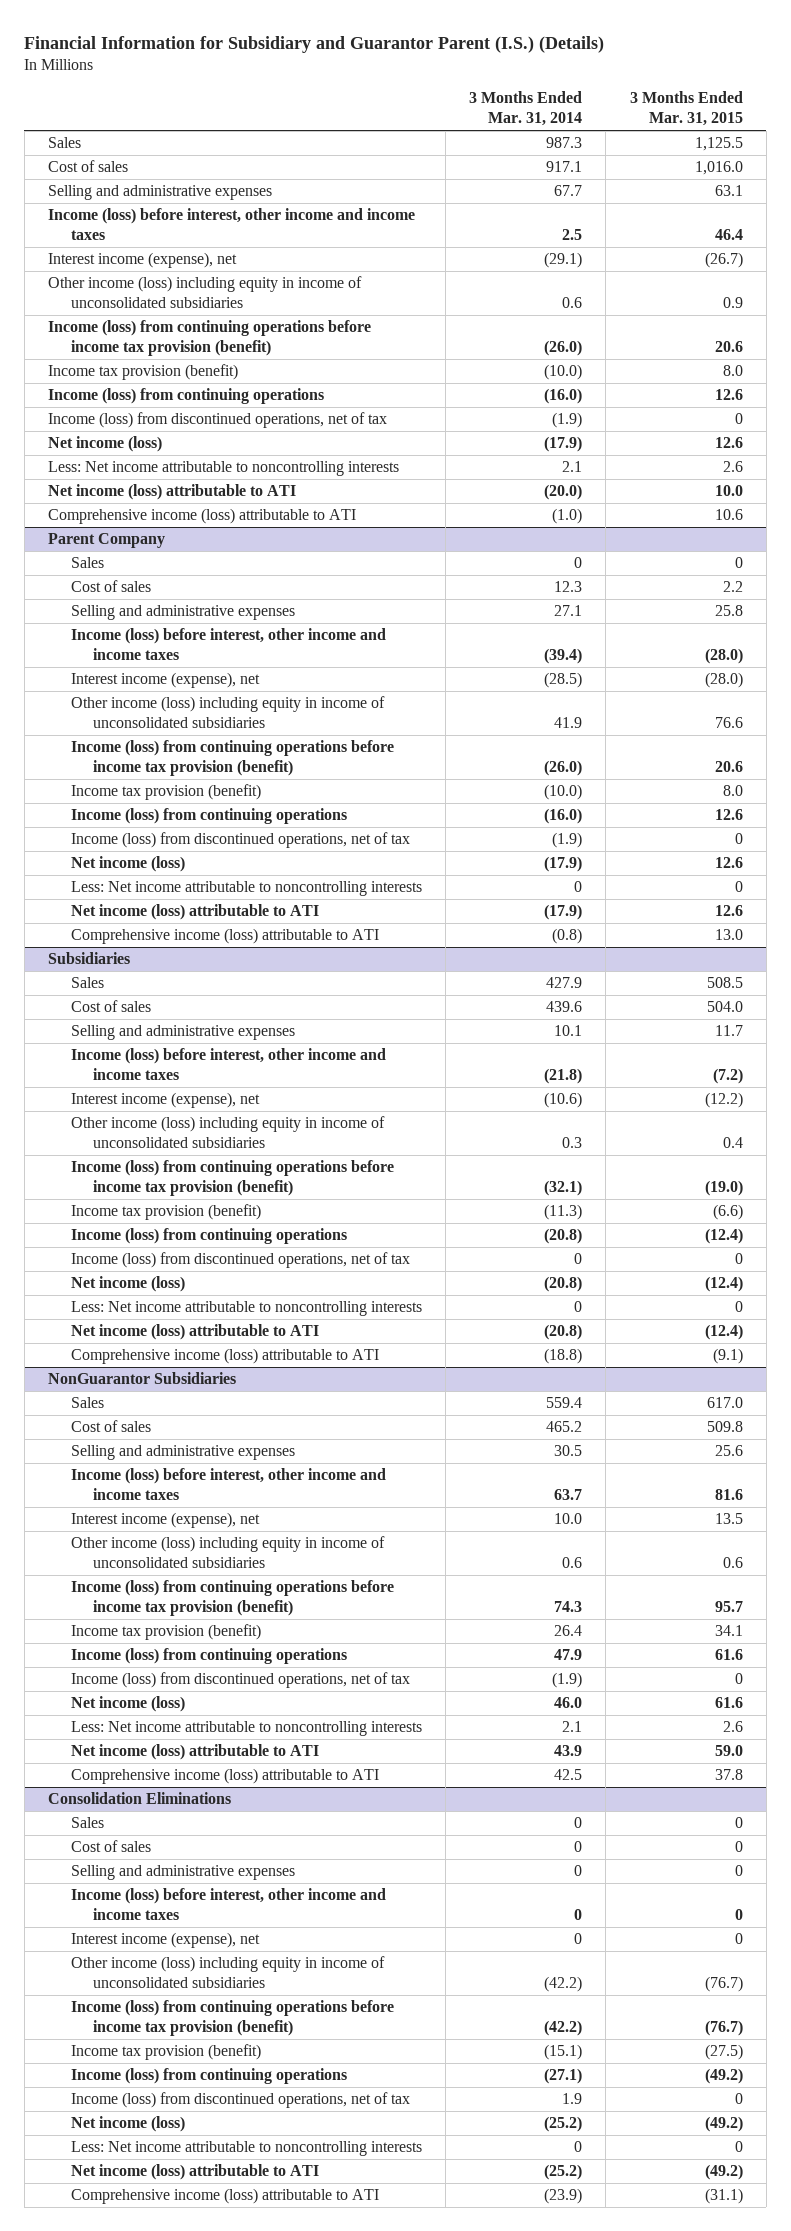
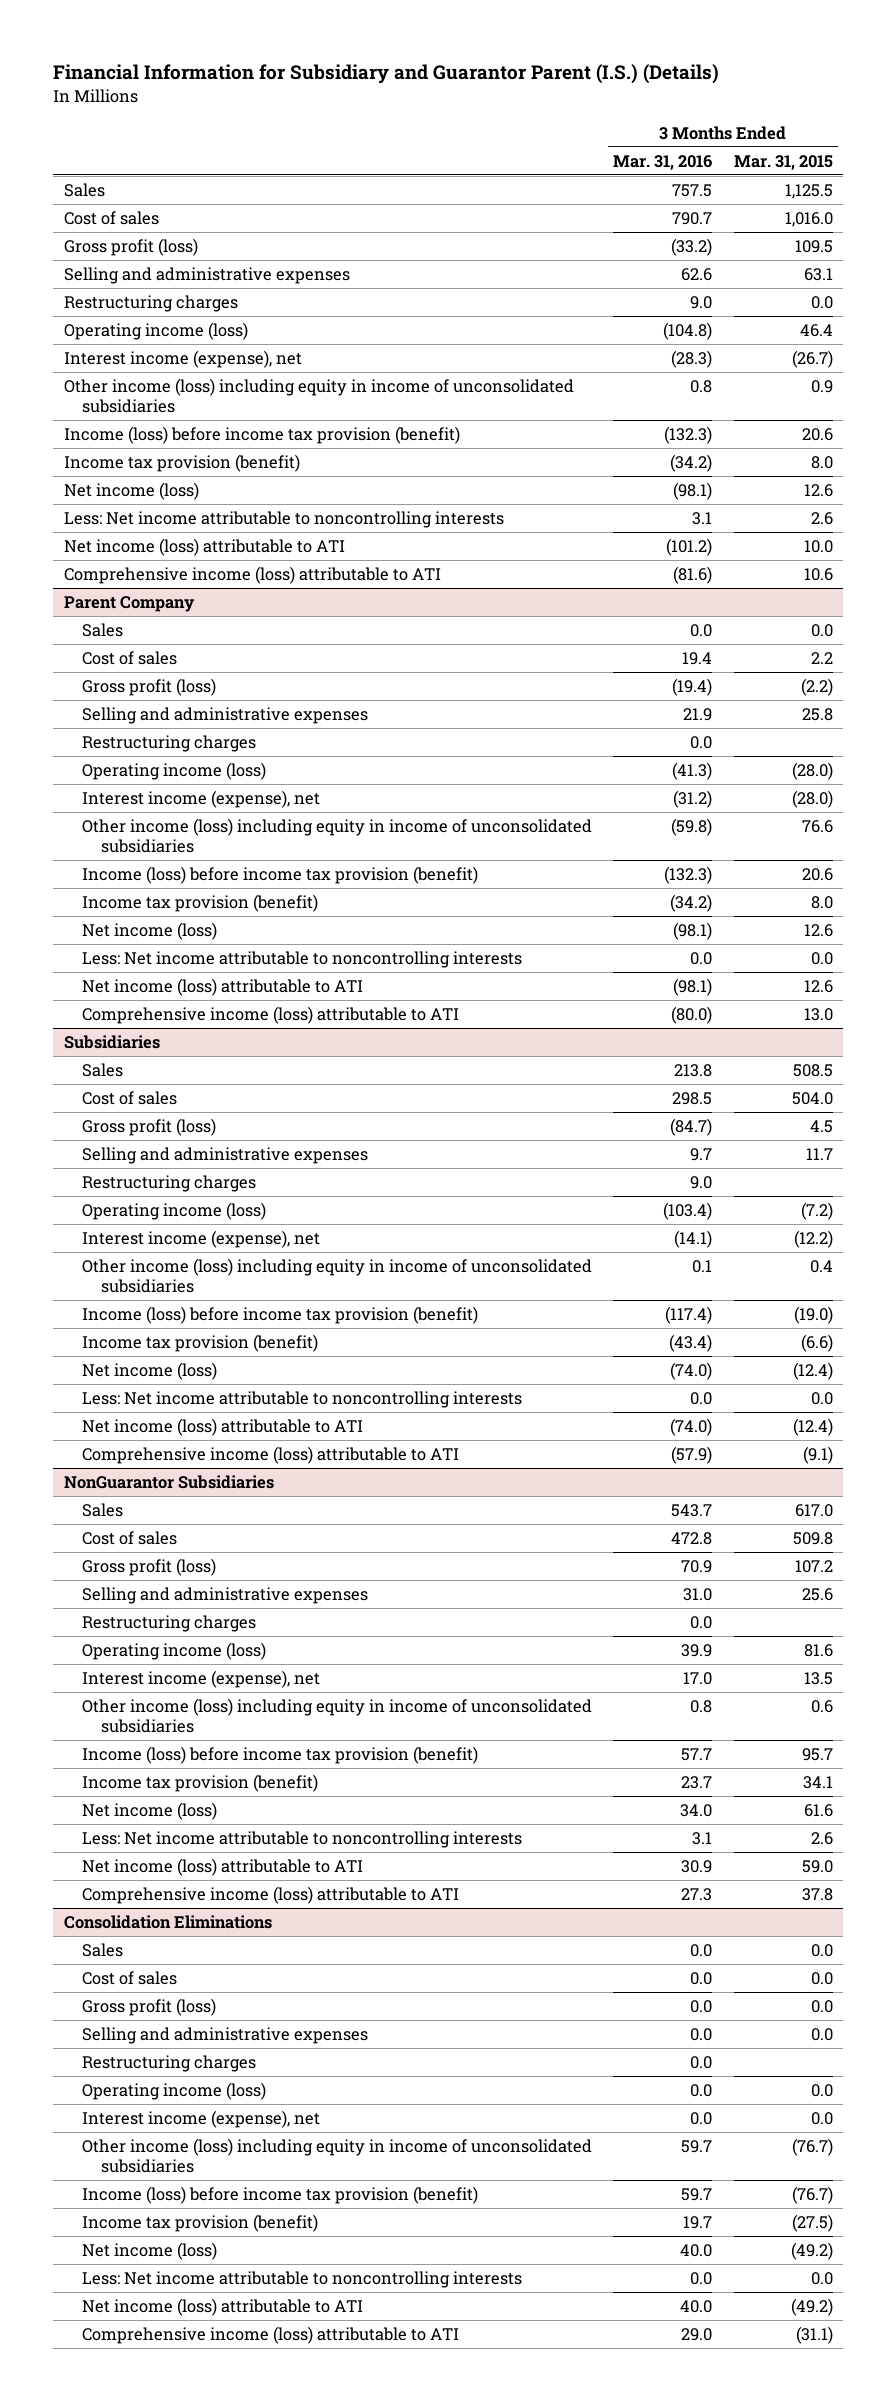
- | 3 Months Ended Mar. 31, 2014 | 3 Months Ended Mar. 31, 2015
+ | 3 Months Ended Mar. 31, 2016 | 3 Months Ended Mar. 31, 2015
+ Gross profit (loss) | (33.2) | 109.5
- Income (loss) before interest, other income and income taxes | 2.5 | 46.4
+ Restructuring charges | 9.0 | 0.0
+ Operating income (loss) | (104.8) | 46.4
- Income (loss) from continuing operations before income tax provision (benefit) | (26.0) | 20.6
+ Income (loss) before income tax provision (benefit) | (132.3) | 20.6
- Income (loss) from continuing operations | (16.0) | 12.6
- Income (loss) from discontinued operations, net of tax | (1.9) | 0
@ Parent Company
- Sales | 0 | 0
+ Sales | 0.0 | 0.0
+ Gross profit (loss) | (19.4) | (2.2)
- Income (loss) before interest, other income and income taxes | (39.4) | (28.0)
+ Restructuring charges | 0.0 |
+ Operating income (loss) | (41.3) | (28.0)
- Income (loss) from continuing operations before income tax provision (benefit) | (26.0) | 20.6
+ Income (loss) before income tax provision (benefit) | (132.3) | 20.6
- Income (loss) from continuing operations | (16.0) | 12.6
- Income (loss) from discontinued operations, net of tax | (1.9) | 0
- Less: Net income attributable to noncontrolling interests | 0 | 0
+ Less: Net income attributable to noncontrolling interests | 0.0 | 0.0
@ Subsidiaries
+ Gross profit (loss) | (84.7) | 4.5
- Income (loss) before interest, other income and income taxes | (21.8) | (7.2)
+ Restructuring charges | 9.0 |
+ Operating income (loss) | (103.4) | (7.2)
- Income (loss) from continuing operations before income tax provision (benefit) | (32.1) | (19.0)
+ Income (loss) before income tax provision (benefit) | (117.4) | (19.0)
- Income (loss) from continuing operations | (20.8) | (12.4)
- Income (loss) from discontinued operations, net of tax | 0 | 0
- Less: Net income attributable to noncontrolling interests | 0 | 0
+ Less: Net income attributable to noncontrolling interests | 0.0 | 0.0
@ NonGuarantor Subsidiaries
+ Gross profit (loss) | 70.9 | 107.2
- Income (loss) before interest, other income and income taxes | 63.7 | 81.6
+ Restructuring charges | 0.0 |
+ Operating income (loss) | 39.9 | 81.6
- Income (loss) from continuing operations before income tax provision (benefit) | 74.3 | 95.7
+ Income (loss) before income tax provision (benefit) | 57.7 | 95.7
- Income (loss) from continuing operations | 47.9 | 61.6
- Income (loss) from discontinued operations, net of tax | (1.9) | 0
@ Consolidation Eliminations
- Sales | 0 | 0
- Cost of sales | 0 | 0
- Selling and administrative expenses | 0 | 0
- Income (loss) before interest, other income and income taxes | 0 | 0
- Interest income (expense), net | 0 | 0
+ Sales | 0.0 | 0.0
+ Cost of sales | 0.0 | 0.0
+ Gross profit (loss) | 0.0 | 0.0
+ Selling and administrative expenses | 0.0 | 0.0
+ Restructuring charges | 0.0 |
+ Operating income (loss) | 0.0 | 0.0
+ Interest income (expense), net | 0.0 | 0.0
- Income (loss) from continuing operations before income tax provision (benefit) | (42.2) | (76.7)
+ Income (loss) before income tax provision (benefit) | 59.7 | (76.7)
- Income (loss) from continuing operations | (27.1) | (49.2)
- Income (loss) from discontinued operations, net of tax | 1.9 | 0
- Less: Net income attributable to noncontrolling interests | 0 | 0
+ Less: Net income attributable to noncontrolling interests | 0.0 | 0.0

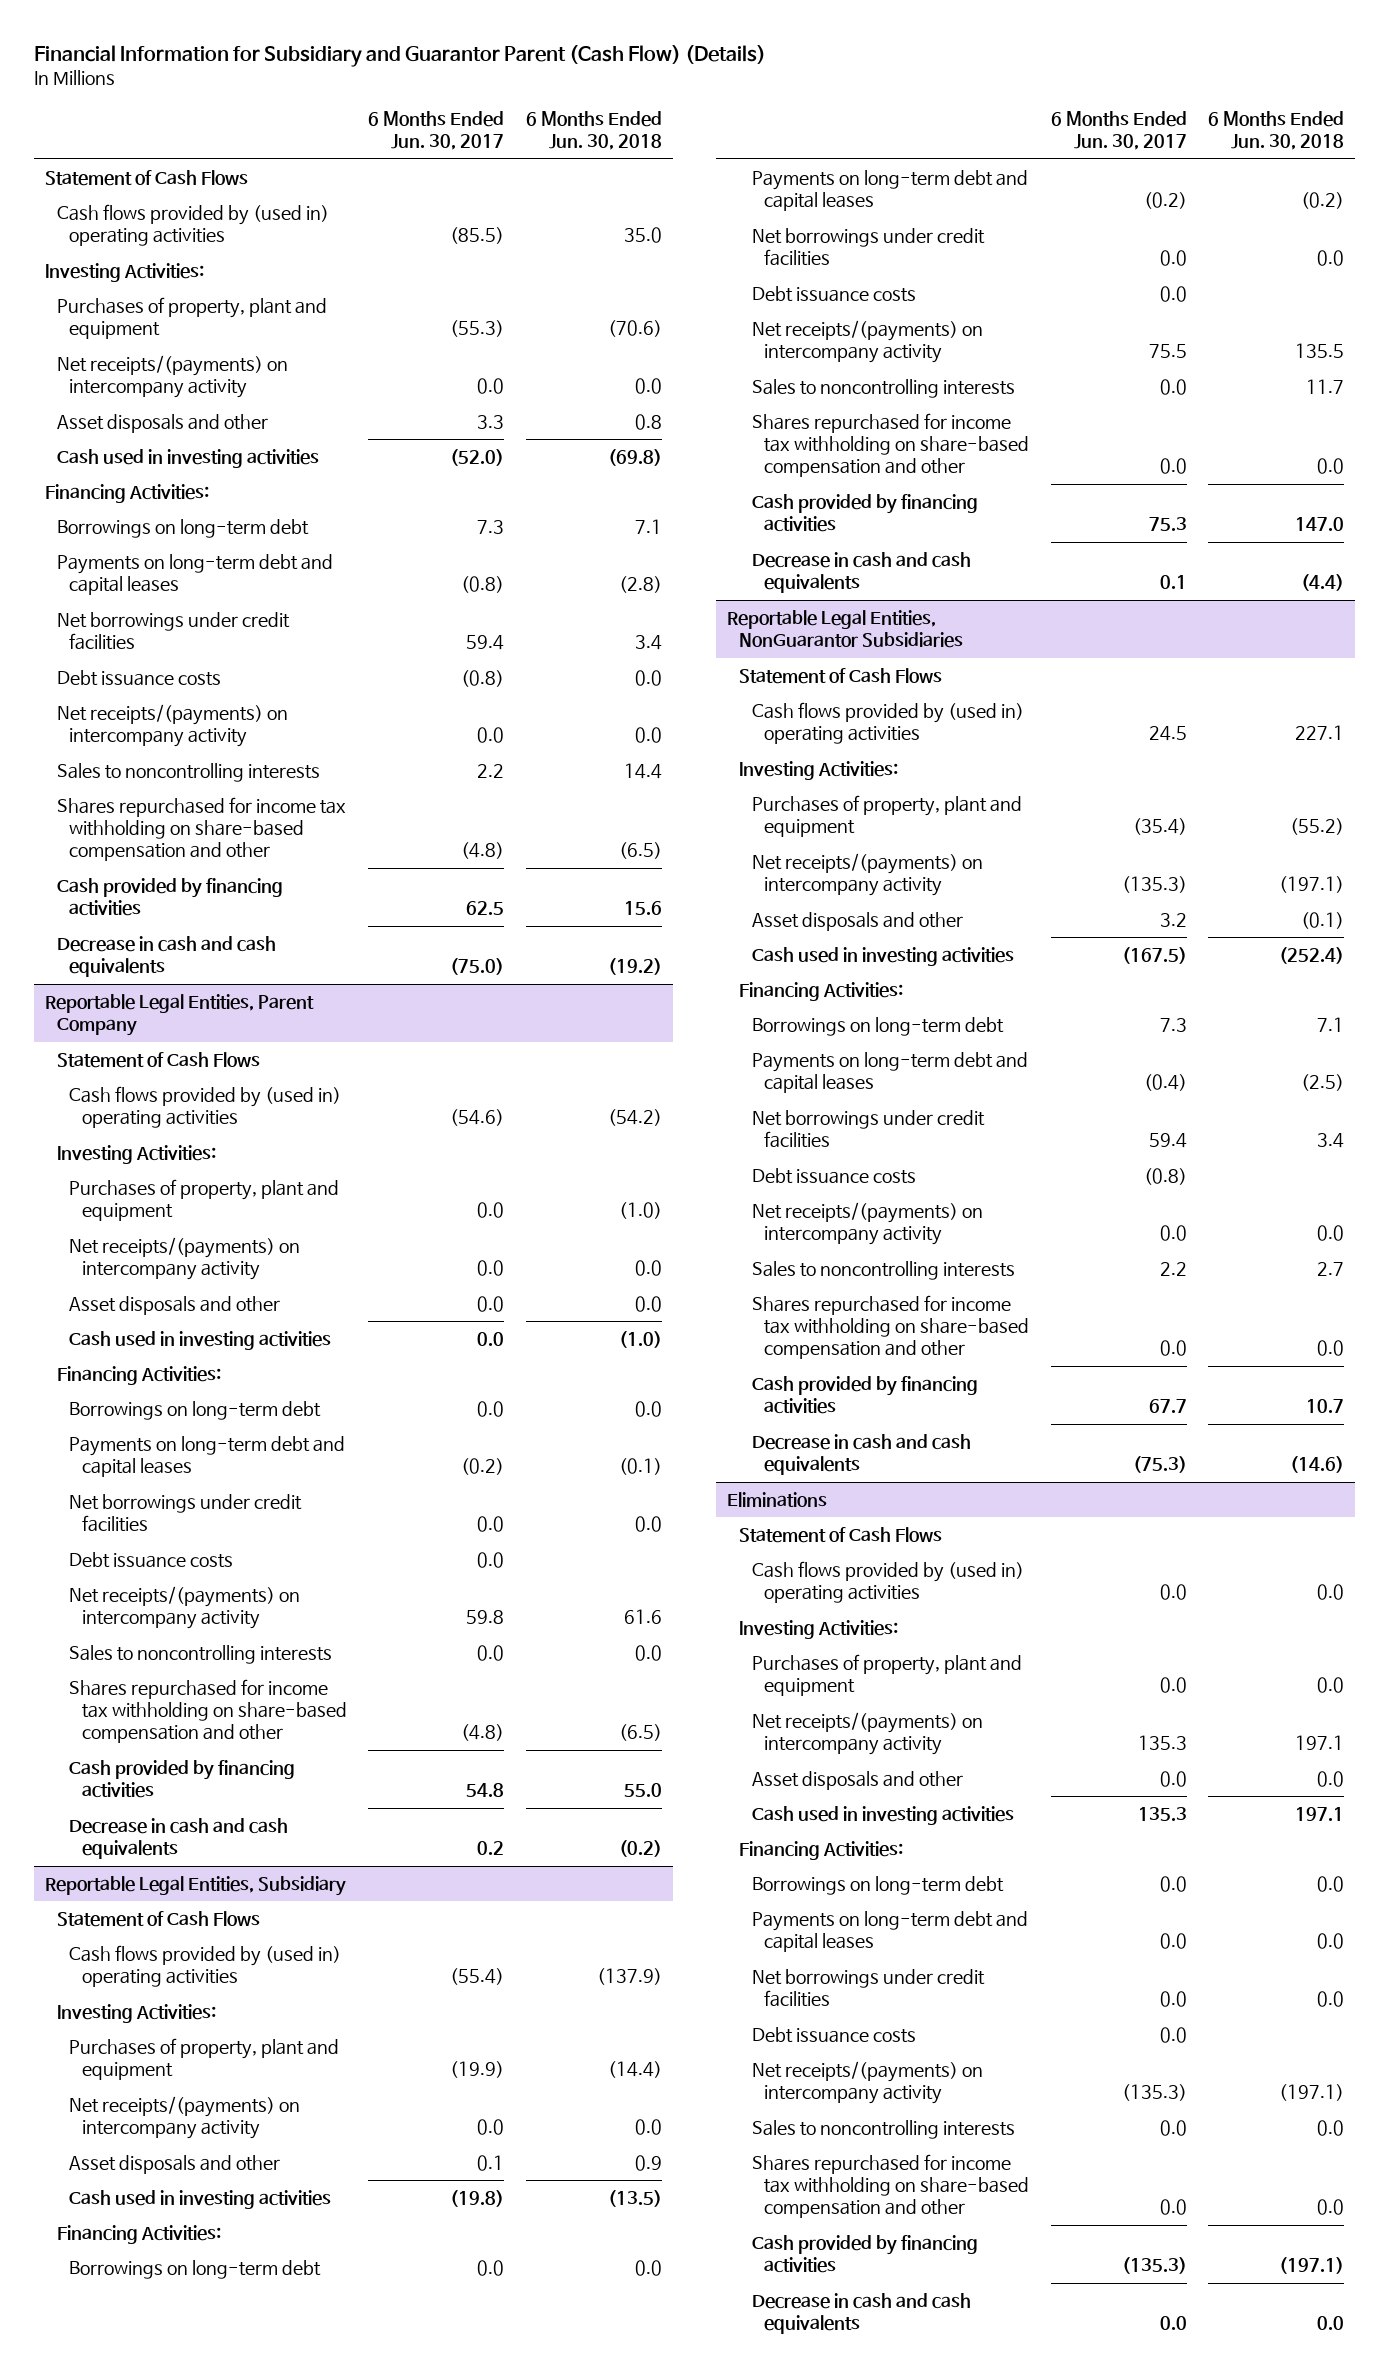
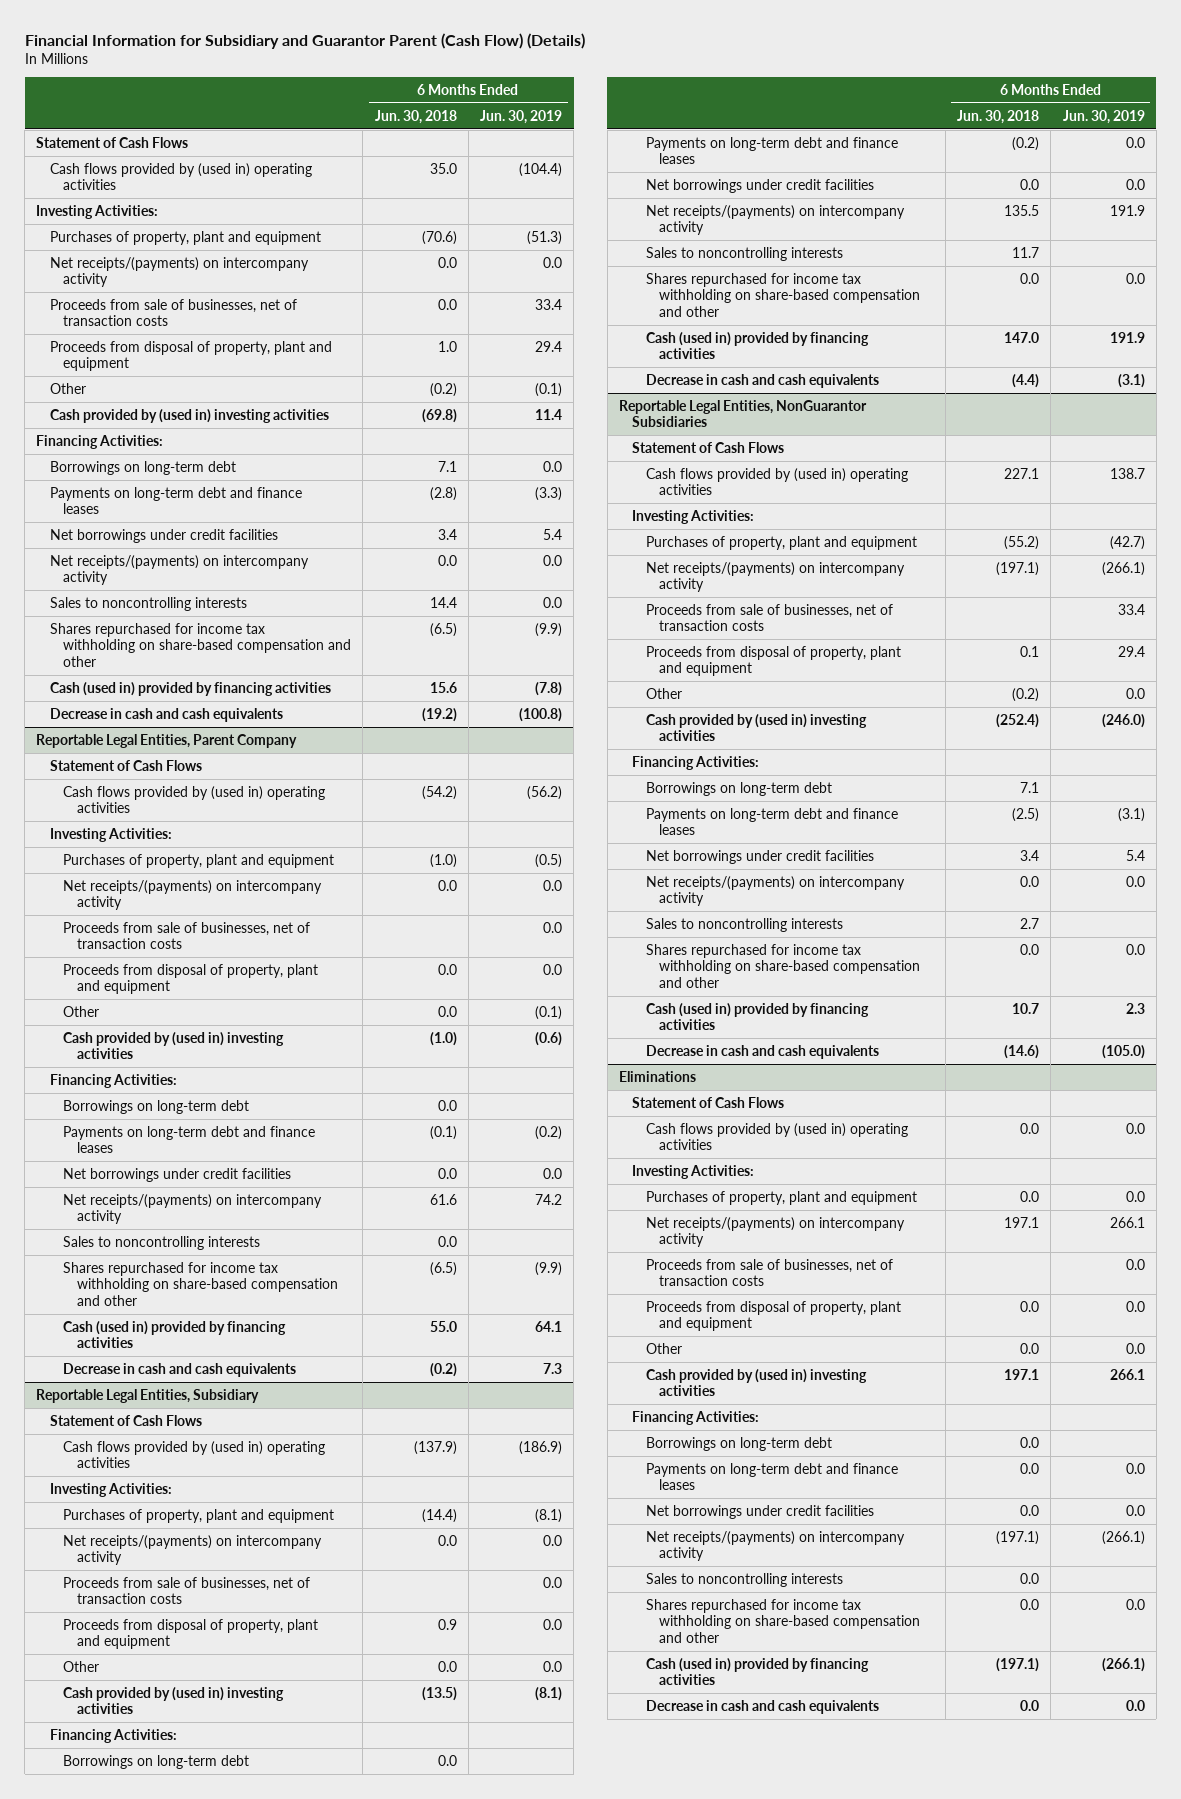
- | 6 Months Ended Jun. 30, 2017 | 6 Months Ended Jun. 30, 2018
+ | 6 Months Ended Jun. 30, 2018 | 6 Months Ended Jun. 30, 2019
- Asset disposals and other | 3.3 | 0.8
- Cash used in investing activities | (52.0) | (69.8)
+ Proceeds from sale of businesses, net of transaction costs | 0.0 | 33.4
+ Proceeds from disposal of property, plant and equipment | 1.0 | 29.4
+ Other | (0.2) | (0.1)
+ Cash provided by (used in) investing activities | (69.8) | 11.4
- Payments on long-term debt and capital leases | (0.8) | (2.8)
+ Payments on long-term debt and finance leases | (2.8) | (3.3)
- Debt issuance costs | (0.8) | 0.0
- Cash provided by financing activities | 62.5 | 15.6
+ Cash (used in) provided by financing activities | 15.6 | (7.8)
@ Reportable Legal Entities, Parent Company
- Asset disposals and other | 0.0 | 0.0
- Cash used in investing activities | 0.0 | (1.0)
+ Proceeds from sale of businesses, net of transaction costs | | 0.0
+ Proceeds from disposal of property, plant and equipment | 0.0 | 0.0
+ Other | 0.0 | (0.1)
+ Cash provided by (used in) investing activities | (1.0) | (0.6)
- Payments on long-term debt and capital leases | (0.2) | (0.1)
+ Payments on long-term debt and finance leases | (0.1) | (0.2)
- Debt issuance costs | 0.0 |
- Cash provided by financing activities | 54.8 | 55.0
+ Cash (used in) provided by financing activities | 55.0 | 64.1
@ Reportable Legal Entities, Subsidiary
- Asset disposals and other | 0.1 | 0.9
- Cash used in investing activities | (19.8) | (13.5)
+ Proceeds from sale of businesses, net of transaction costs | | 0.0
+ Proceeds from disposal of property, plant and equipment | 0.9 | 0.0
+ Other | 0.0 | 0.0
+ Cash provided by (used in) investing activities | (13.5) | (8.1)
- Payments on long-term debt and capital leases | (0.2) | (0.2)
+ Payments on long-term debt and finance leases | (0.2) | 0.0
- Debt issuance costs | 0.0 |
- Cash provided by financing activities | 75.3 | 147.0
+ Cash (used in) provided by financing activities | 147.0 | 191.9
@ Reportable Legal Entities, NonGuarantor Subsidiaries
- Asset disposals and other | 3.2 | (0.1)
- Cash used in investing activities | (167.5) | (252.4)
+ Proceeds from sale of businesses, net of transaction costs | | 33.4
+ Proceeds from disposal of property, plant and equipment | 0.1 | 29.4
+ Other | (0.2) | 0.0
+ Cash provided by (used in) investing activities | (252.4) | (246.0)
- Payments on long-term debt and capital leases | (0.4) | (2.5)
+ Payments on long-term debt and finance leases | (2.5) | (3.1)
- Debt issuance costs | (0.8) |
- Cash provided by financing activities | 67.7 | 10.7
+ Cash (used in) provided by financing activities | 10.7 | 2.3
@ Eliminations
- Asset disposals and other | 0.0 | 0.0
- Cash used in investing activities | 135.3 | 197.1
+ Proceeds from sale of businesses, net of transaction costs | | 0.0
+ Proceeds from disposal of property, plant and equipment | 0.0 | 0.0
+ Other | 0.0 | 0.0
+ Cash provided by (used in) investing activities | 197.1 | 266.1
- Payments on long-term debt and capital leases | 0.0 | 0.0
+ Payments on long-term debt and finance leases | 0.0 | 0.0
- Debt issuance costs | 0.0 |
- Cash provided by financing activities | (135.3) | (197.1)
+ Cash (used in) provided by financing activities | (197.1) | (266.1)

